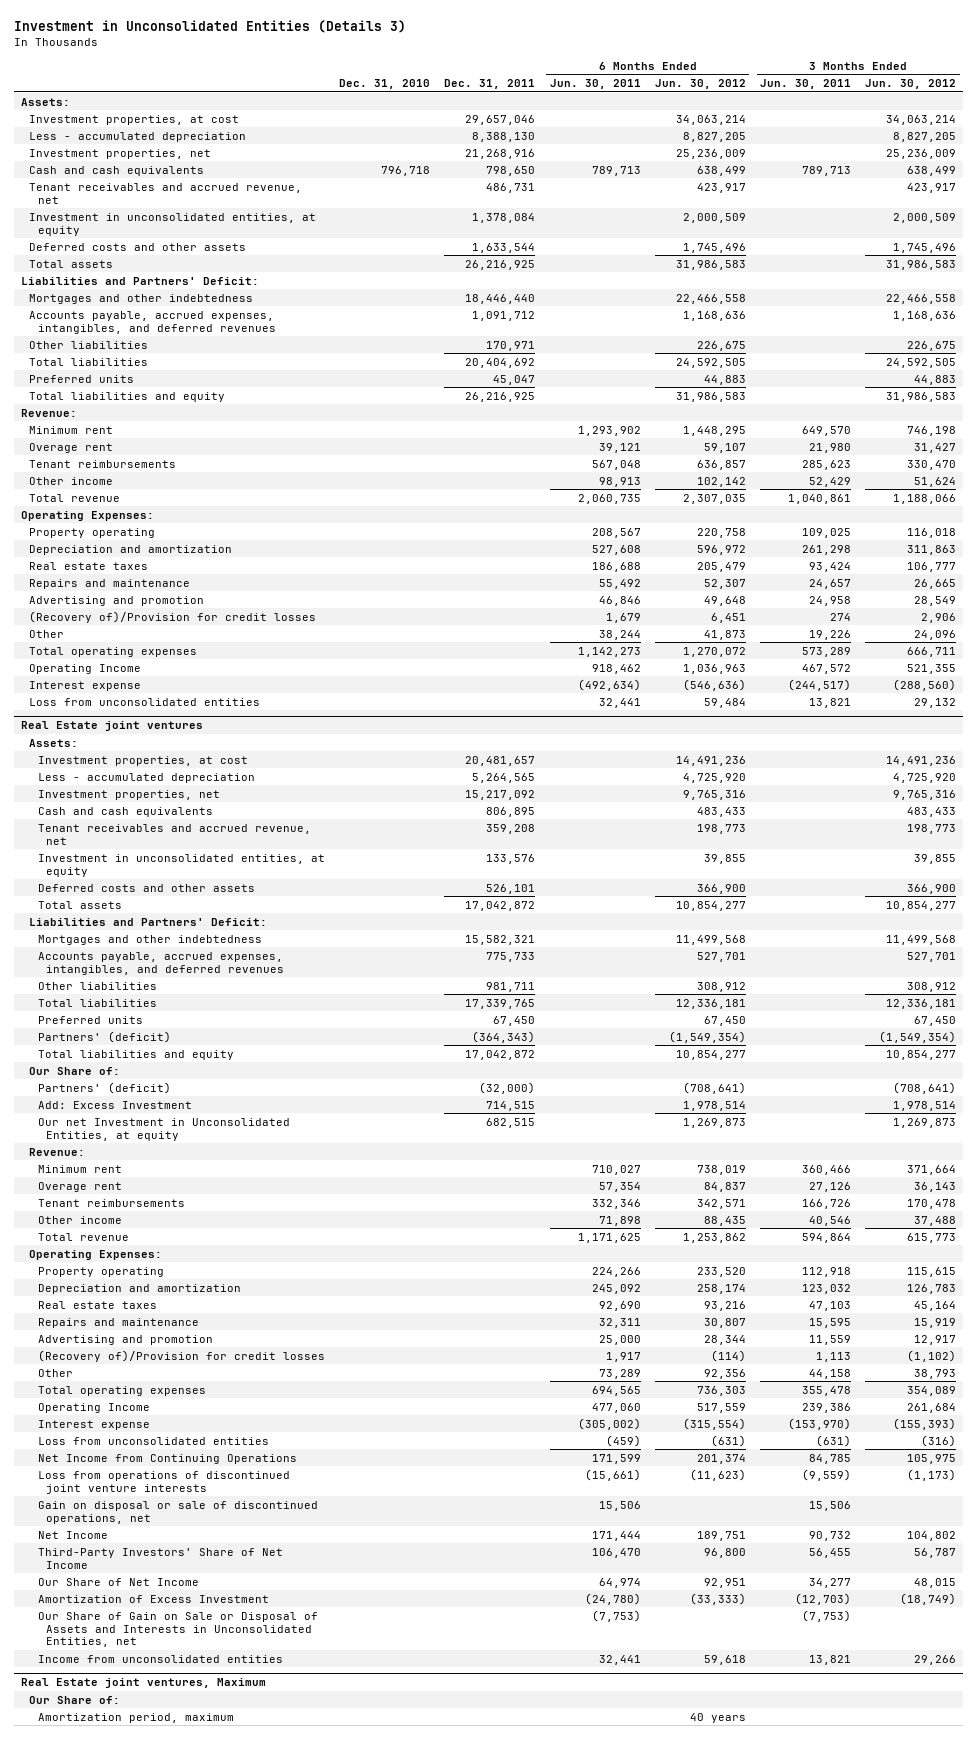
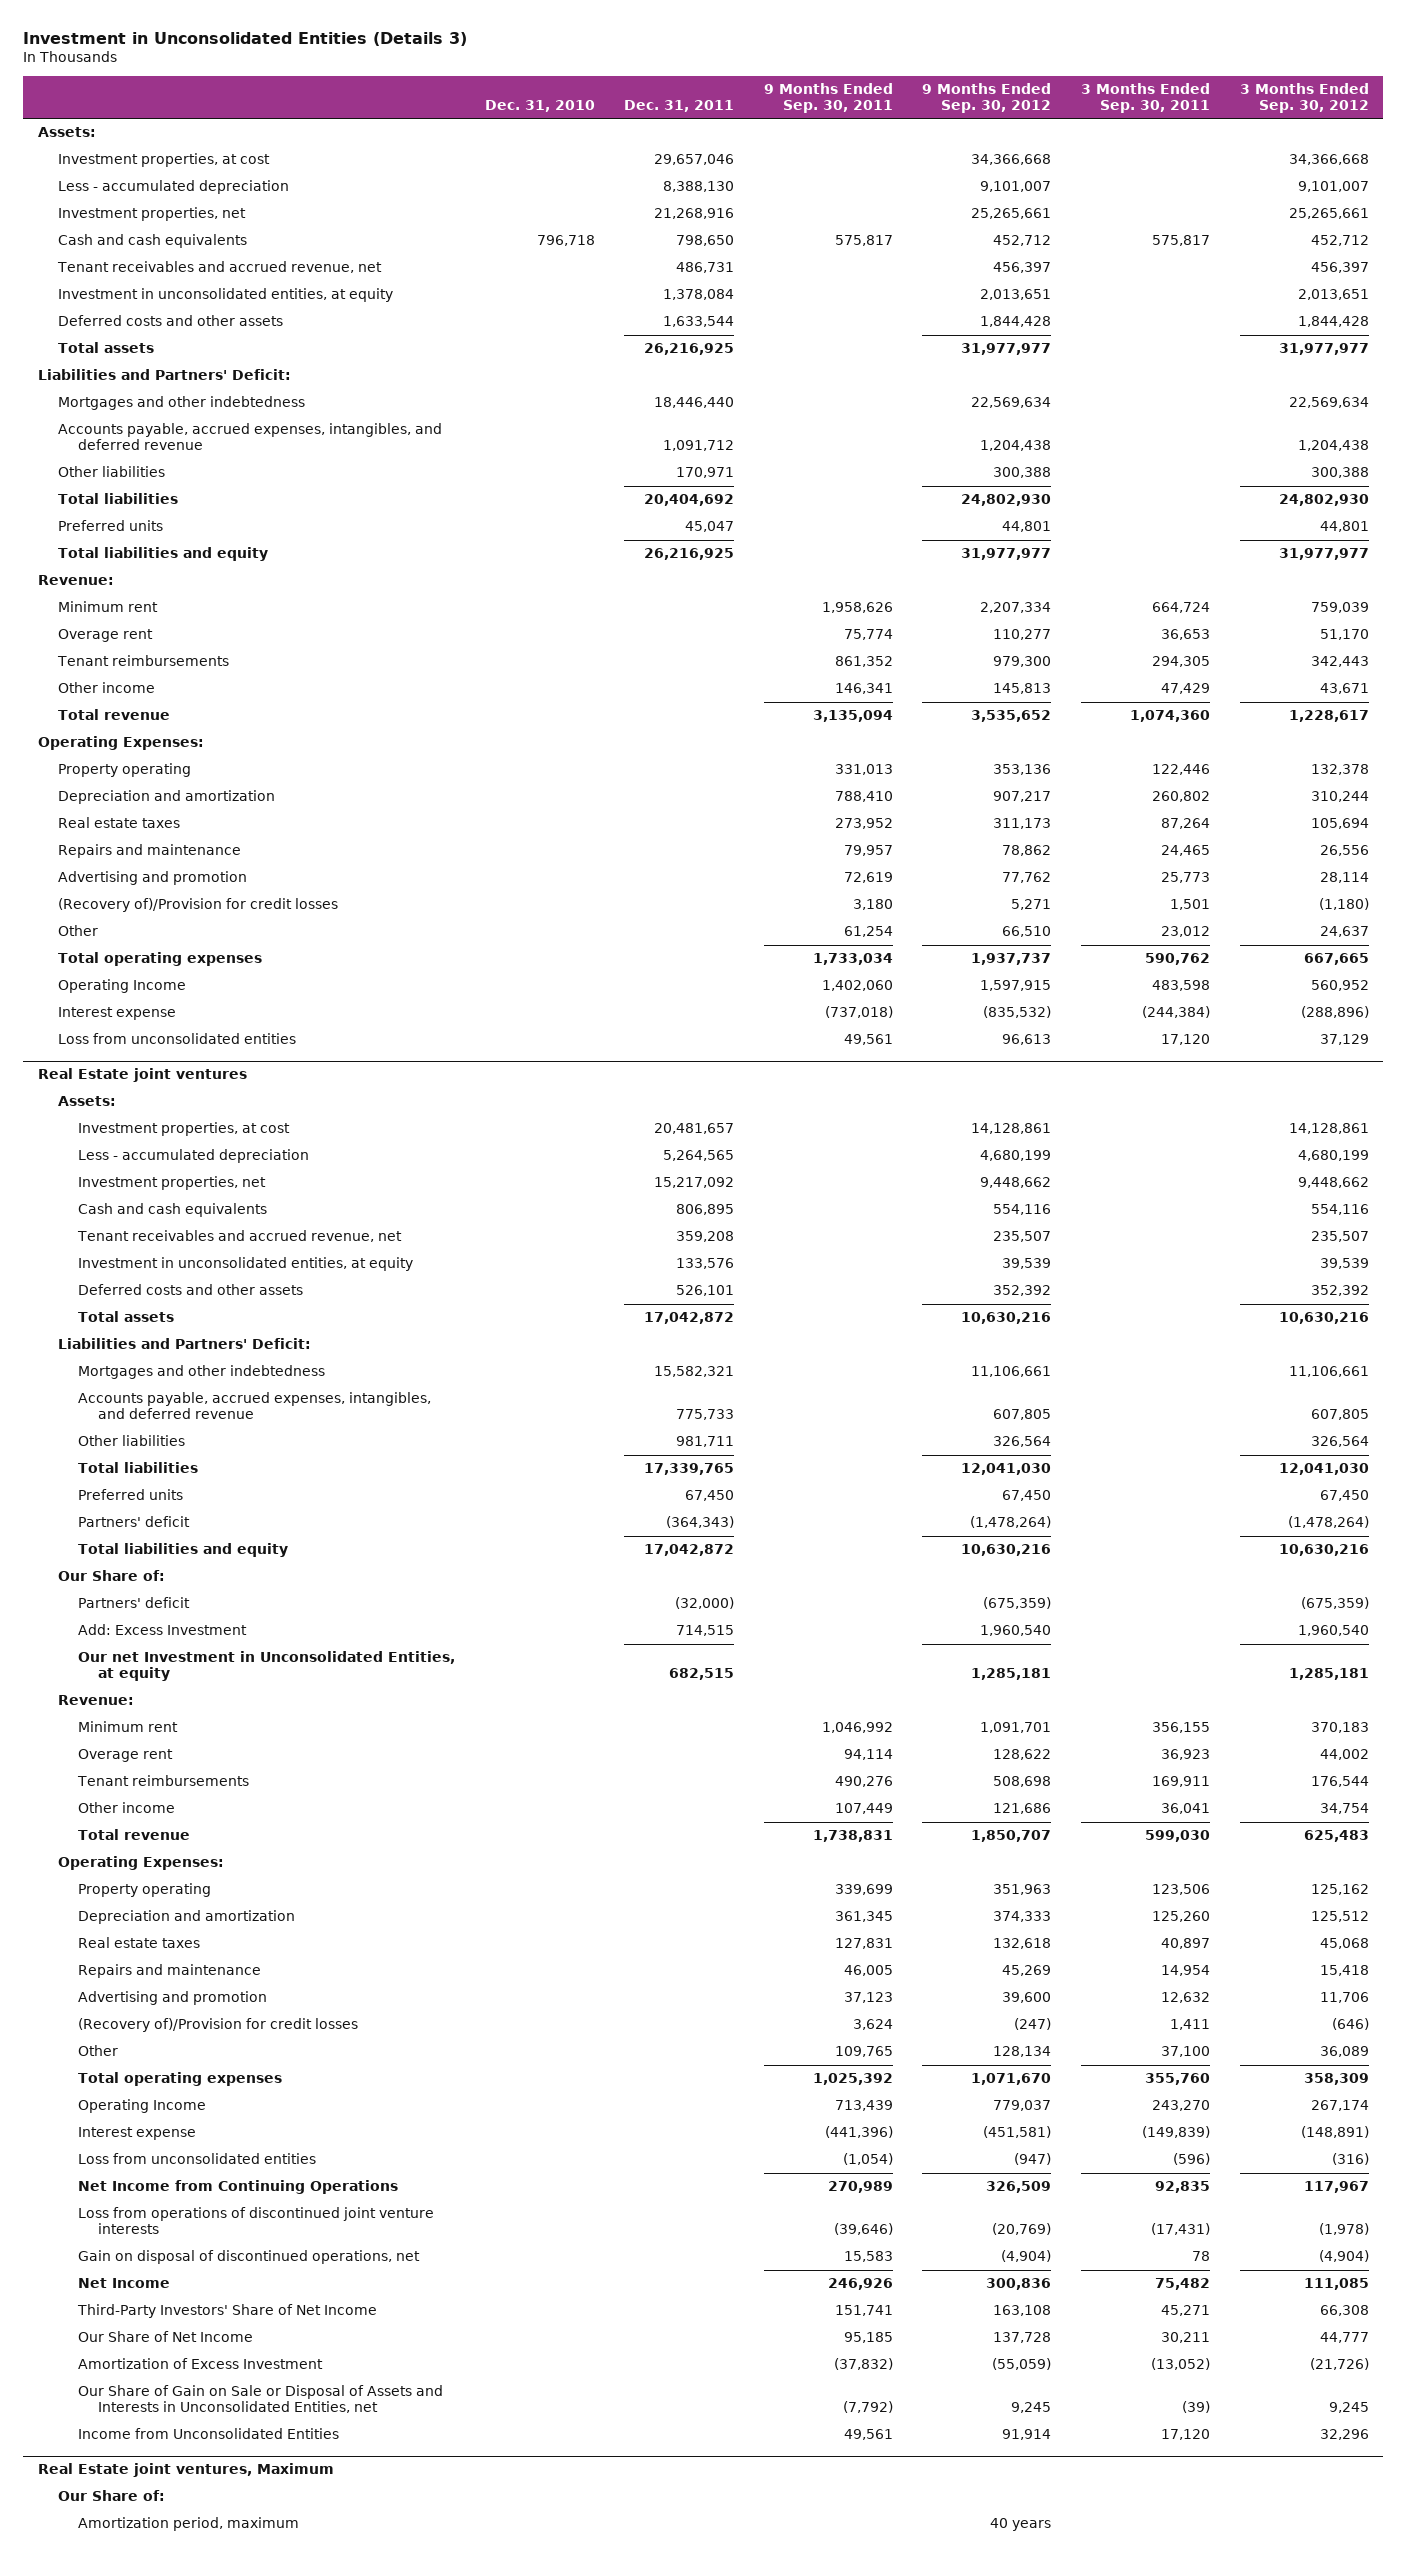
- | Dec. 31, 2010 | Dec. 31, 2011 | 6 Months Ended Jun. 30, 2011 | 6 Months Ended Jun. 30, 2012 | 3 Months Ended Jun. 30, 2011 | 3 Months Ended Jun. 30, 2012
+ | Dec. 31, 2010 | Dec. 31, 2011 | 9 Months Ended Sep. 30, 2011 | 9 Months Ended Sep. 30, 2012 | 3 Months Ended Sep. 30, 2011 | 3 Months Ended Sep. 30, 2012
- Accounts payable, accrued expenses, intangibles, and deferred revenues | | 1,091,712 | | 1,168,636 | | 1,168,636
+ Accounts payable, accrued expenses, intangibles, and deferred revenue | | 1,091,712 | | 1,204,438 | | 1,204,438
@ Real Estate joint ventures
- Accounts payable, accrued expenses, intangibles, and deferred revenues | | 775,733 | | 527,701 | | 527,701
+ Accounts payable, accrued expenses, intangibles, and deferred revenue | | 775,733 | | 607,805 | | 607,805
- Partners' (deficit) | | (364,343) | | (1,549,354) | | (1,549,354)
+ Partners' deficit | | (364,343) | | (1,478,264) | | (1,478,264)
- Partners' (deficit) | | (32,000) | | (708,641) | | (708,641)
+ Partners' deficit | | (32,000) | | (675,359) | | (675,359)
- Gain on disposal or sale of discontinued operations, net | | | 15,506 | | 15,506 |
+ Gain on disposal of discontinued operations, net | | | 15,583 | (4,904) | 78 | (4,904)
- Income from unconsolidated entities | | | 32,441 | 59,618 | 13,821 | 29,266
+ Income from Unconsolidated Entities | | | 49,561 | 91,914 | 17,120 | 32,296

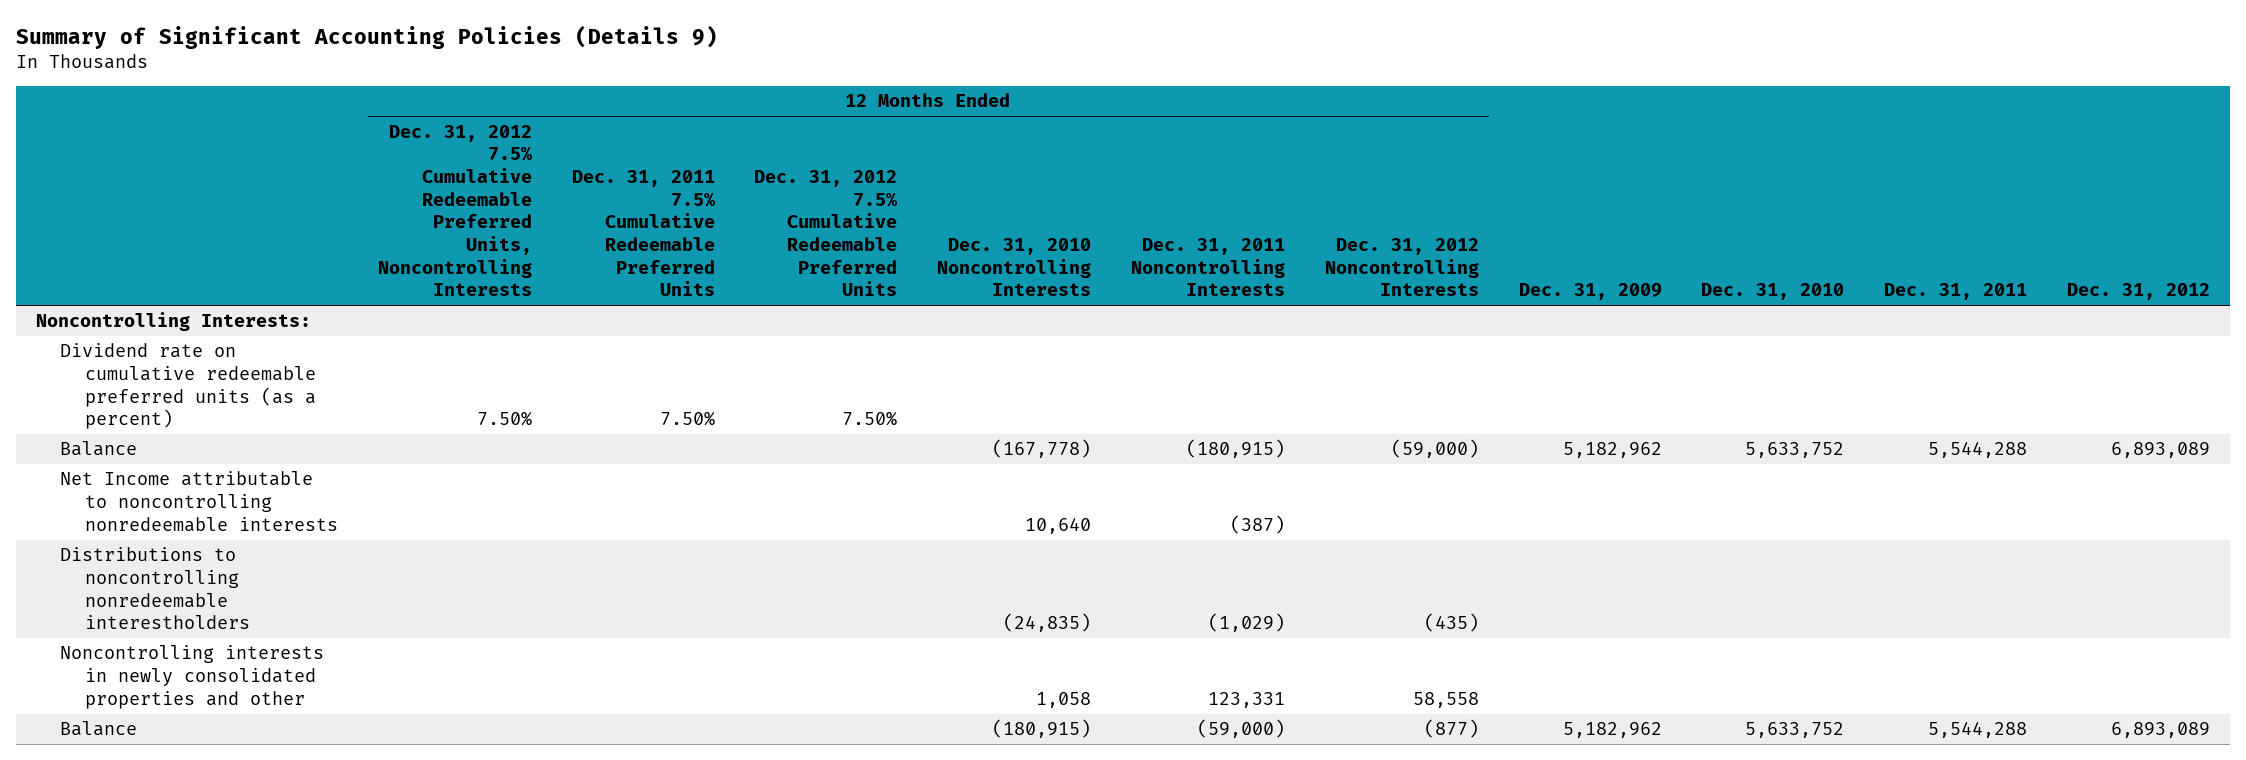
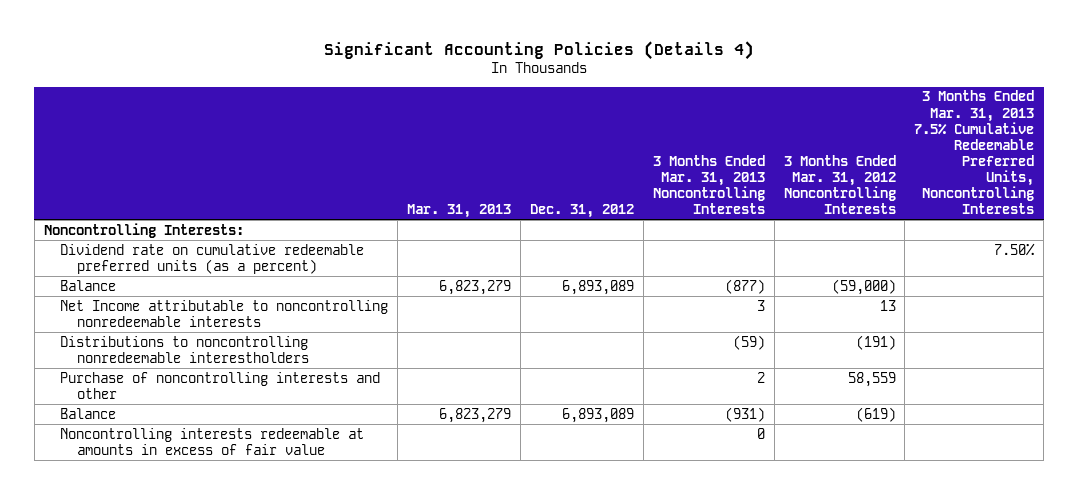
- Summary of Significant Accounting Policies (Details 9)
+ Significant Accounting Policies (Details 4)
- | 12 Months Ended Dec. 31, 2012 7.5% Cumulative Redeemable Preferred Units, Noncontrolling Interests | 12 Months Ended Dec. 31, 2011 7.5% Cumulative Redeemable Preferred Units | 12 Months Ended Dec. 31, 2012 7.5% Cumulative Redeemable Preferred Units | 12 Months Ended Dec. 31, 2010 Noncontrolling Interests | 12 Months Ended Dec. 31, 2011 Noncontrolling Interests | 12 Months Ended Dec. 31, 2012 Noncontrolling Interests | Dec. 31, 2009 | Dec. 31, 2010 | Dec. 31, 2011 | Dec. 31, 2012
+ | Mar. 31, 2013 | Dec. 31, 2012 | 3 Months Ended Mar. 31, 2013 Noncontrolling Interests | 3 Months Ended Mar. 31, 2012 Noncontrolling Interests | 3 Months Ended Mar. 31, 2013 7.5% Cumulative Redeemable Preferred Units, Noncontrolling Interests
- Noncontrolling interests in newly consolidated properties and other | | | | 1,058 | 123,331 | 58,558 | | | |
+ Purchase of noncontrolling interests and other | | | 2 | 58,559 |
+ Noncontrolling interests redeemable at amounts in excess of fair value | | | 0 | |

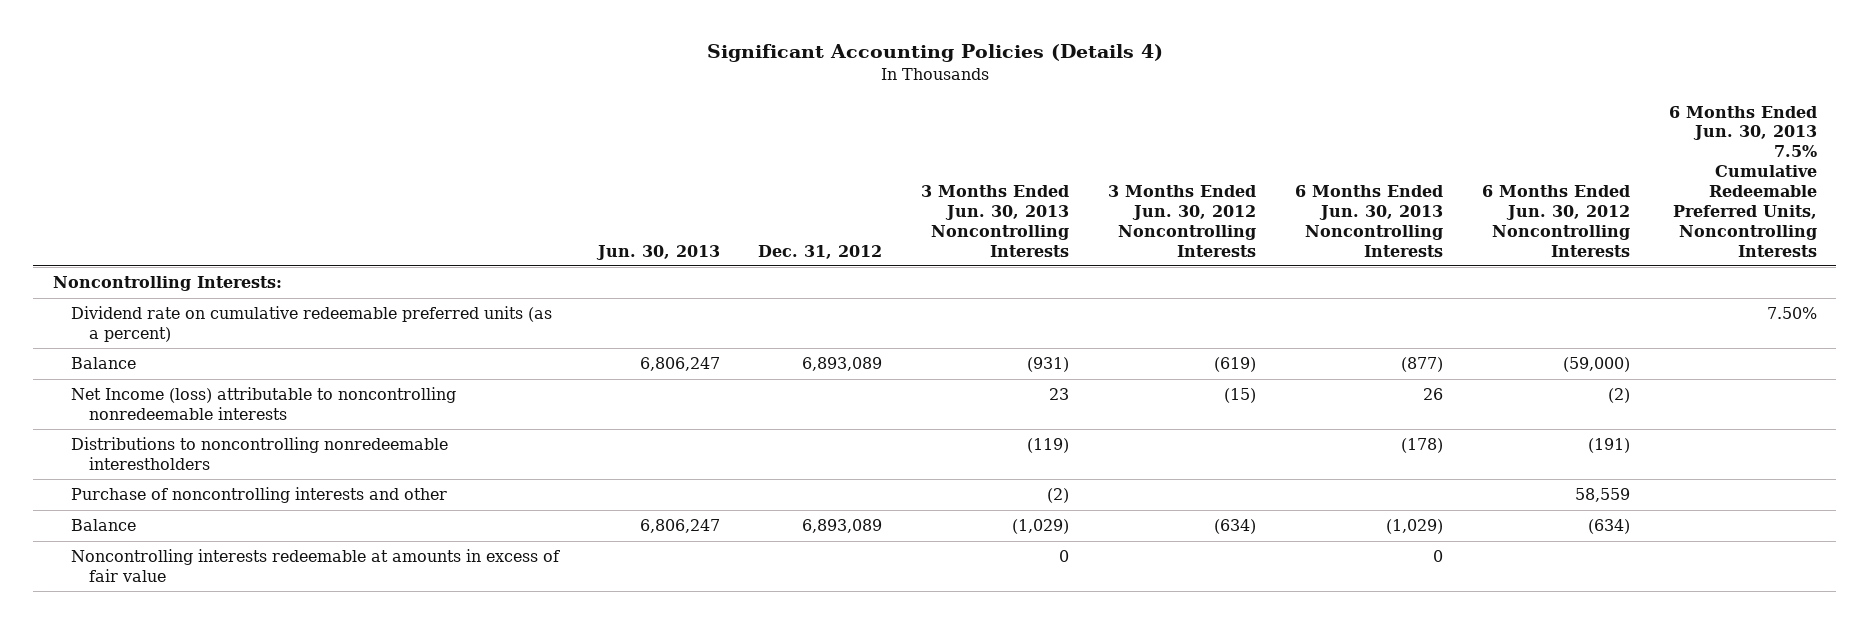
- | Mar. 31, 2013 | Dec. 31, 2012 | 3 Months Ended Mar. 31, 2013 Noncontrolling Interests | 3 Months Ended Mar. 31, 2012 Noncontrolling Interests | 3 Months Ended Mar. 31, 2013 7.5% Cumulative Redeemable Preferred Units, Noncontrolling Interests
+ | Jun. 30, 2013 | Dec. 31, 2012 | 3 Months Ended Jun. 30, 2013 Noncontrolling Interests | 3 Months Ended Jun. 30, 2012 Noncontrolling Interests | 6 Months Ended Jun. 30, 2013 Noncontrolling Interests | 6 Months Ended Jun. 30, 2012 Noncontrolling Interests | 6 Months Ended Jun. 30, 2013 7.5% Cumulative Redeemable Preferred Units, Noncontrolling Interests
- Net Income attributable to noncontrolling nonredeemable interests | | | 3 | 13 |
+ Net Income (loss) attributable to noncontrolling nonredeemable interests | | | 23 | (15) | 26 | (2) |

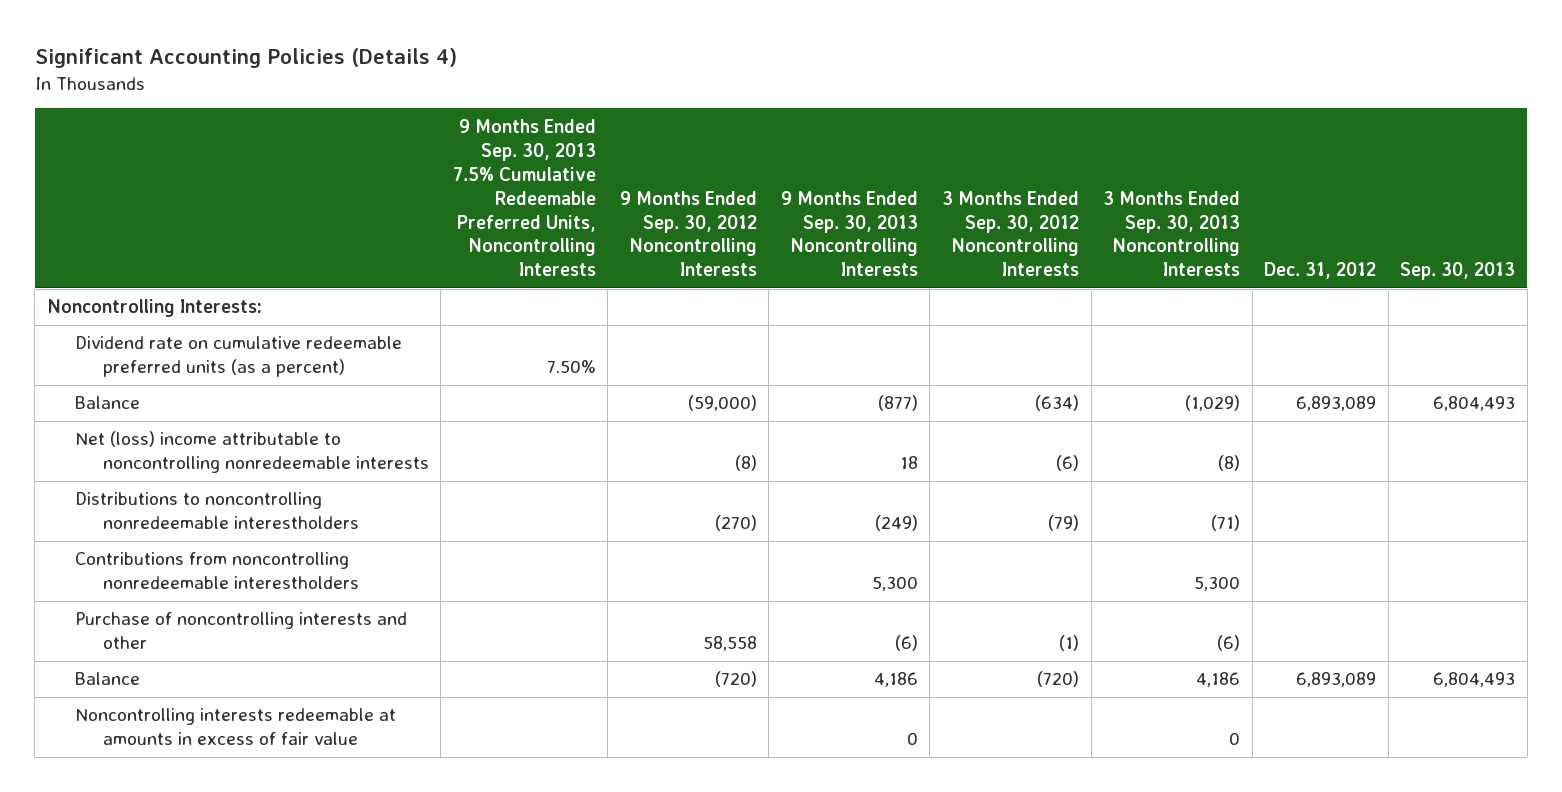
- | Jun. 30, 2013 | Dec. 31, 2012 | 3 Months Ended Jun. 30, 2013 Noncontrolling Interests | 3 Months Ended Jun. 30, 2012 Noncontrolling Interests | 6 Months Ended Jun. 30, 2013 Noncontrolling Interests | 6 Months Ended Jun. 30, 2012 Noncontrolling Interests | 6 Months Ended Jun. 30, 2013 7.5% Cumulative Redeemable Preferred Units, Noncontrolling Interests
+ | 9 Months Ended Sep. 30, 2013 7.5% Cumulative Redeemable Preferred Units, Noncontrolling Interests | 9 Months Ended Sep. 30, 2012 Noncontrolling Interests | 9 Months Ended Sep. 30, 2013 Noncontrolling Interests | 3 Months Ended Sep. 30, 2012 Noncontrolling Interests | 3 Months Ended Sep. 30, 2013 Noncontrolling Interests | Dec. 31, 2012 | Sep. 30, 2013
- Net Income (loss) attributable to noncontrolling nonredeemable interests | | | 23 | (15) | 26 | (2) |
+ Net (loss) income attributable to noncontrolling nonredeemable interests | | (8) | 18 | (6) | (8) | |
+ Contributions from noncontrolling nonredeemable interestholders | | | 5,300 | | 5,300 | |

